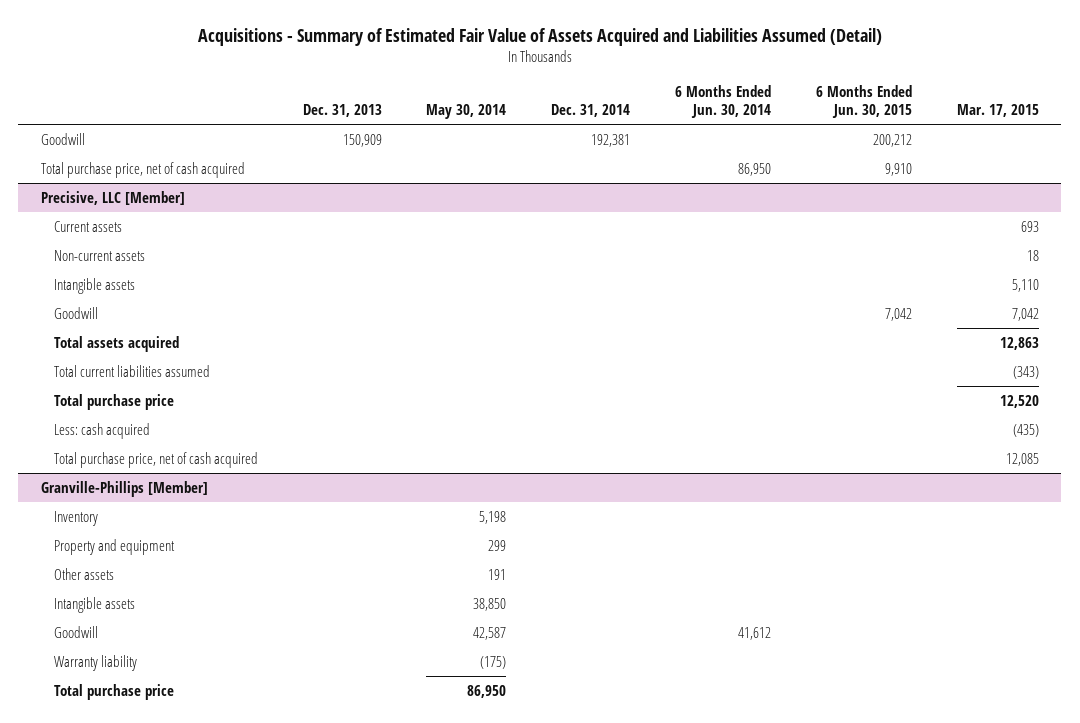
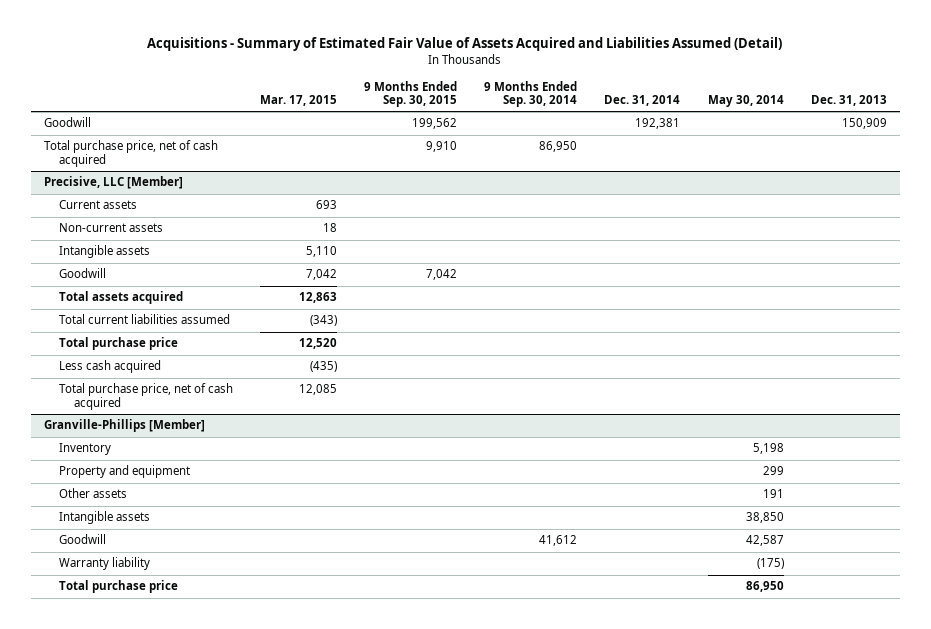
- | Dec. 31, 2013 | May 30, 2014 | Dec. 31, 2014 | 6 Months Ended Jun. 30, 2014 | 6 Months Ended Jun. 30, 2015 | Mar. 17, 2015
+ | Mar. 17, 2015 | 9 Months Ended Sep. 30, 2015 | 9 Months Ended Sep. 30, 2014 | Dec. 31, 2014 | May 30, 2014 | Dec. 31, 2013
@ Precisive, LLC [Member]
- Less: cash acquired | | | | | | (435)
+ Less cash acquired | (435) | | | | |

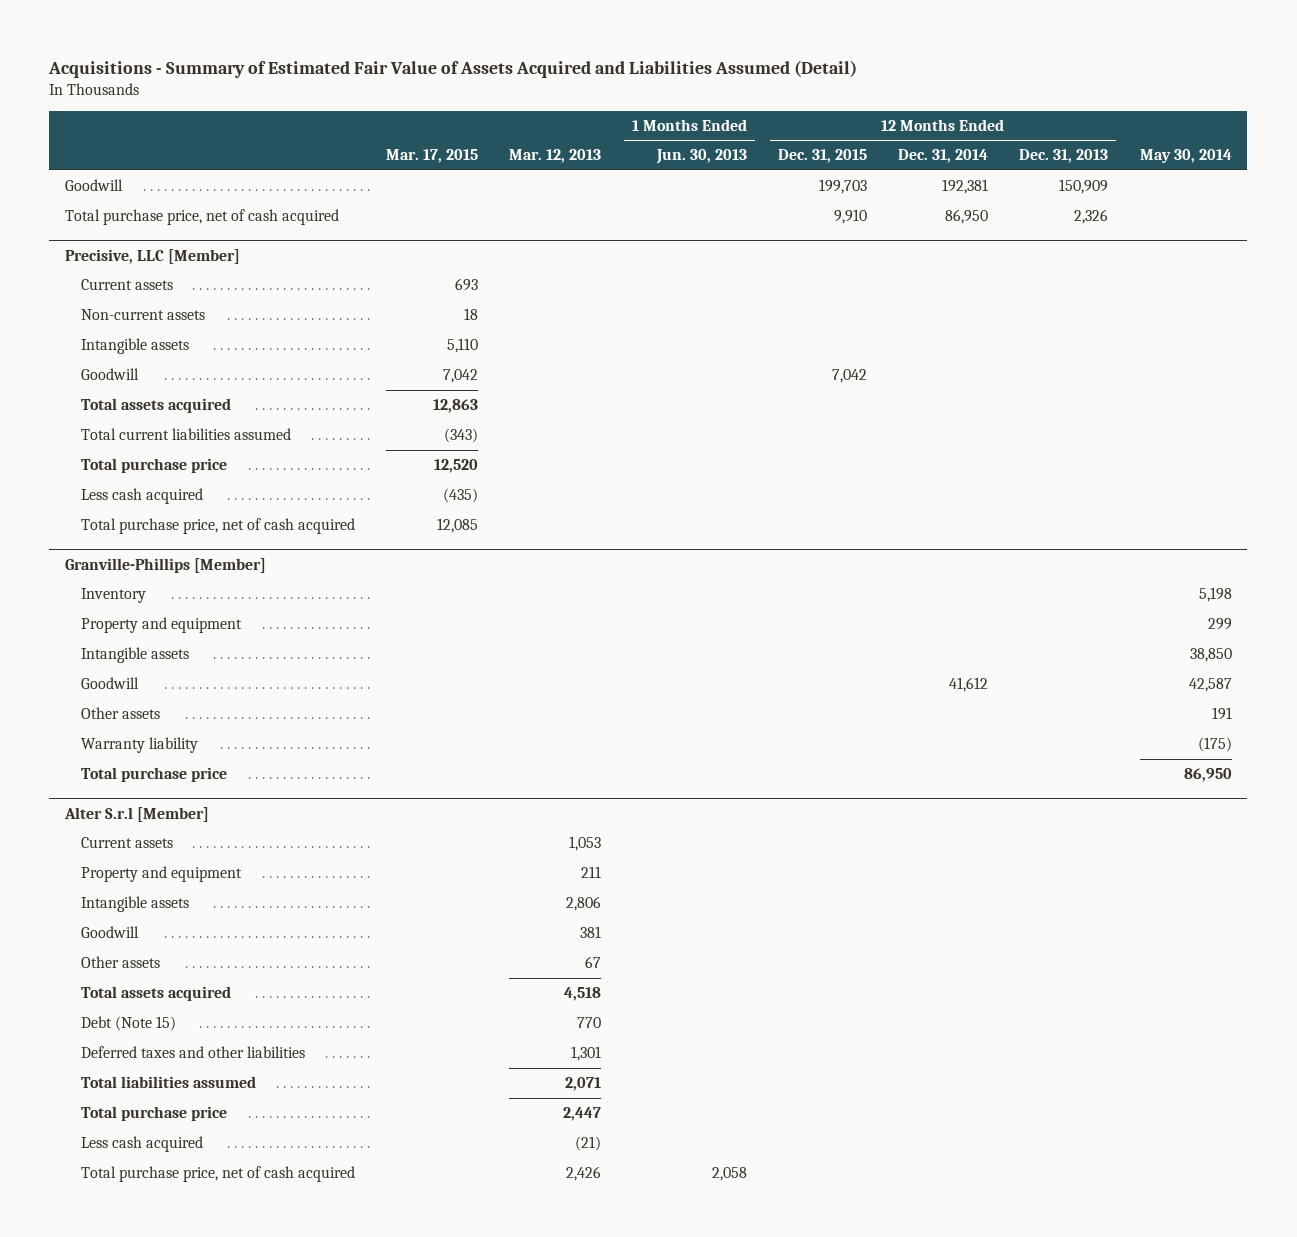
- | Mar. 17, 2015 | 9 Months Ended Sep. 30, 2015 | 9 Months Ended Sep. 30, 2014 | Dec. 31, 2014 | May 30, 2014 | Dec. 31, 2013
+ | Mar. 17, 2015 | Mar. 12, 2013 | 1 Months Ended Jun. 30, 2013 | 12 Months Ended Dec. 31, 2015 | 12 Months Ended Dec. 31, 2014 | 12 Months Ended Dec. 31, 2013 | May 30, 2014
@ Granville-Phillips [Member]
moved down: Other assets | | | | | | | 191
+ Alter S.r.l [Member]
+ Current assets | | 1,053 | | | | |
+ Property and equipment | | 211 | | | | |
+ Intangible assets | | 2,806 | | | | |
+ Goodwill | | 381 | | | | |
+ Other assets | | 67 | | | | |
+ Total assets acquired | | 4,518 | | | | |
+ Debt (Note 15) | | 770 | | | | |
+ Deferred taxes and other liabilities | | 1,301 | | | | |
+ Total liabilities assumed | | 2,071 | | | | |
+ Total purchase price | | 2,447 | | | | |
+ Less cash acquired | | (21) | | | | |
+ Total purchase price, net of cash acquired | | 2,426 | 2,058 | | | |

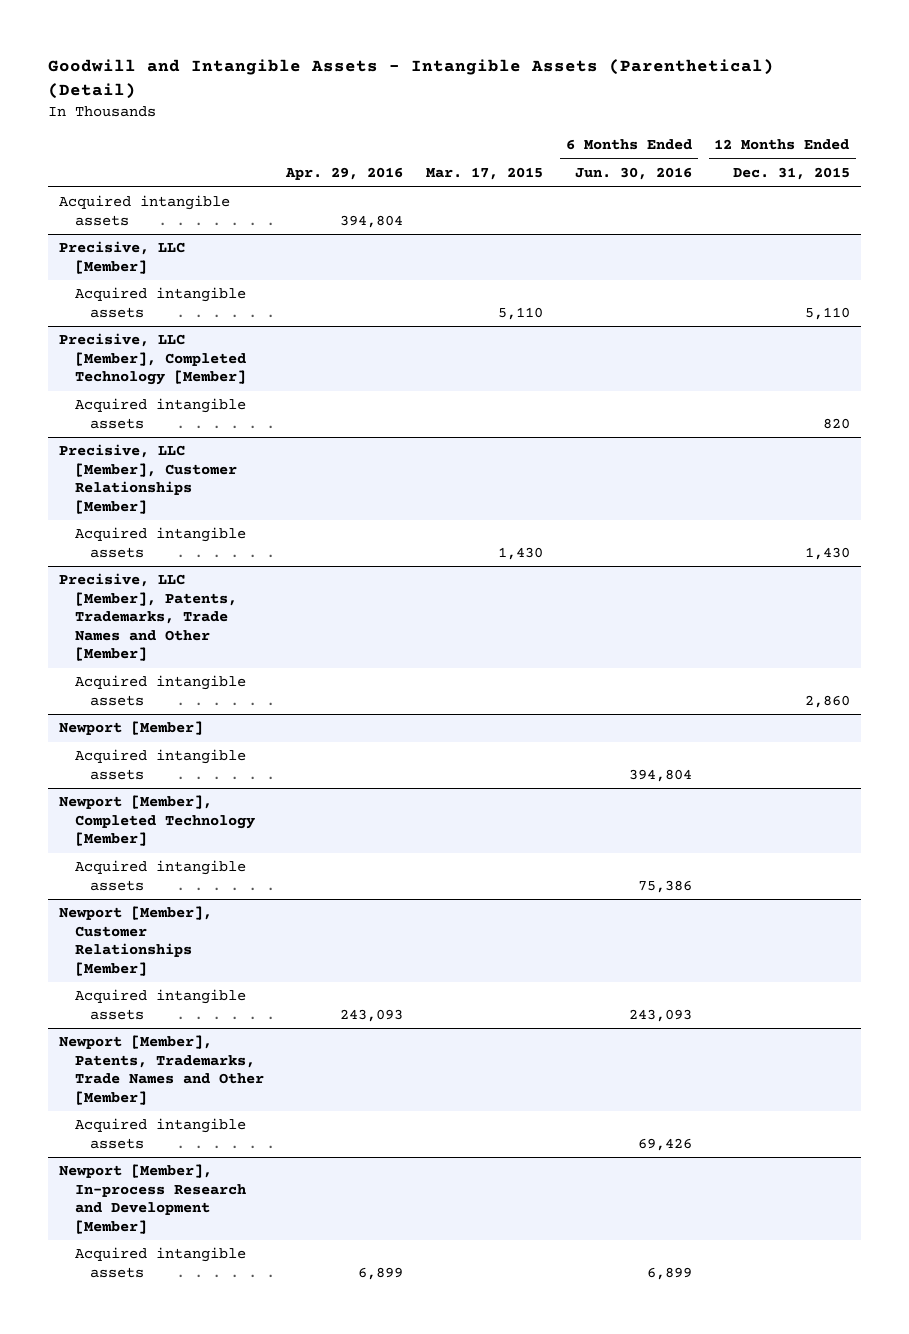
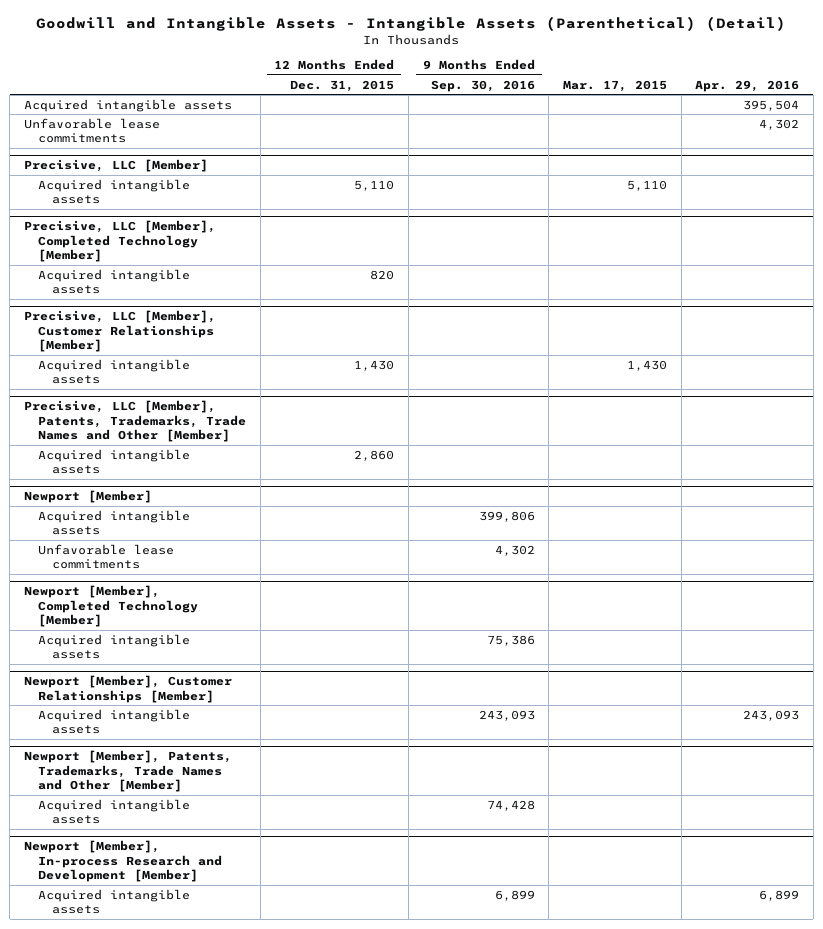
- | Apr. 29, 2016 | Mar. 17, 2015 | 6 Months Ended Jun. 30, 2016 | 12 Months Ended Dec. 31, 2015
+ | 12 Months Ended Dec. 31, 2015 | 9 Months Ended Sep. 30, 2016 | Mar. 17, 2015 | Apr. 29, 2016
- Acquired intangible assets | 394,804 | | |
+ Acquired intangible assets | | | | 395,504
+ Unfavorable lease commitments | | | | 4,302
@ Newport [Member]
+ Unfavorable lease commitments | | 4,302 | |

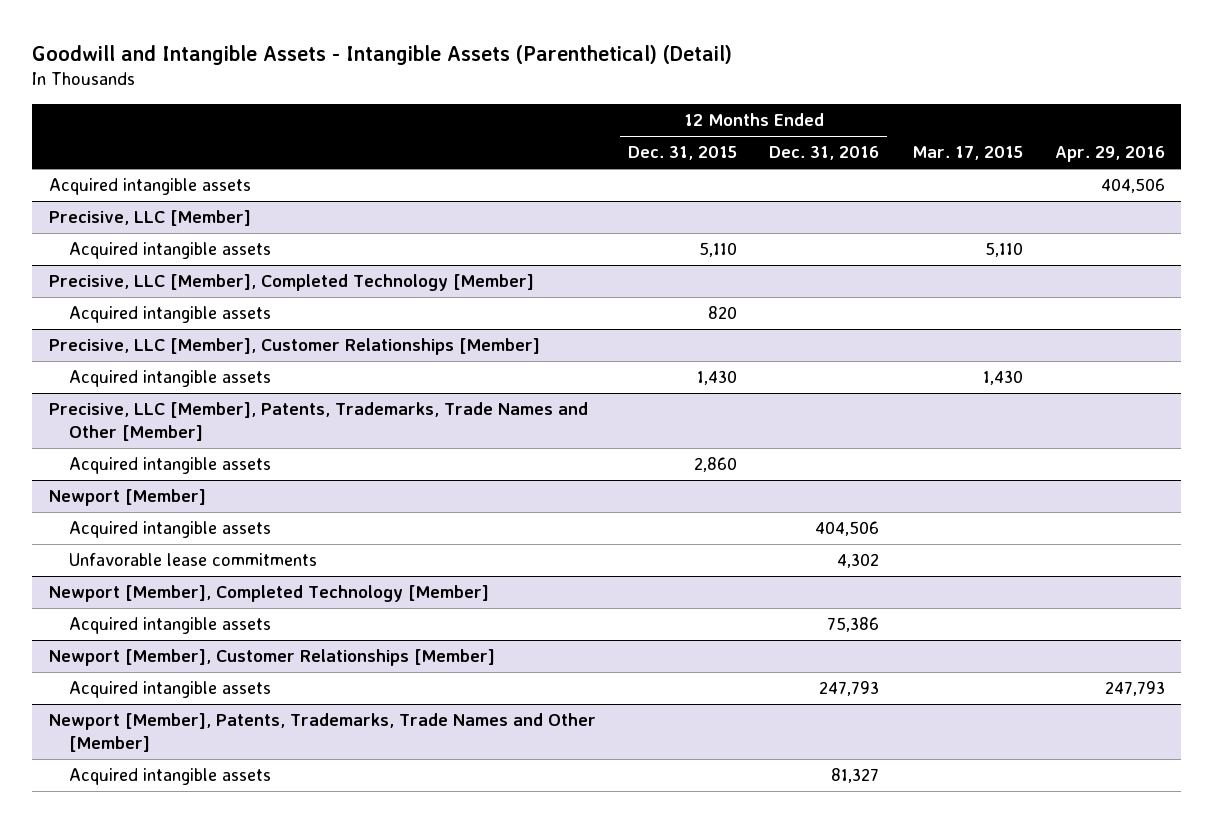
- | 12 Months Ended Dec. 31, 2015 | 9 Months Ended Sep. 30, 2016 | Mar. 17, 2015 | Apr. 29, 2016
+ | 12 Months Ended Dec. 31, 2015 | 12 Months Ended Dec. 31, 2016 | Mar. 17, 2015 | Apr. 29, 2016
- Acquired intangible assets | | | | 395,504
- Unfavorable lease commitments | | | | 4,302
+ Acquired intangible assets | | | | 404,506
@ Newport [Member], Customer Relationships [Member]
- Acquired intangible assets | | 243,093 | | 243,093
+ Acquired intangible assets | | 247,793 | | 247,793
- Newport [Member], In-process Research and Development [Member]
- Acquired intangible assets | | 6,899 | | 6,899

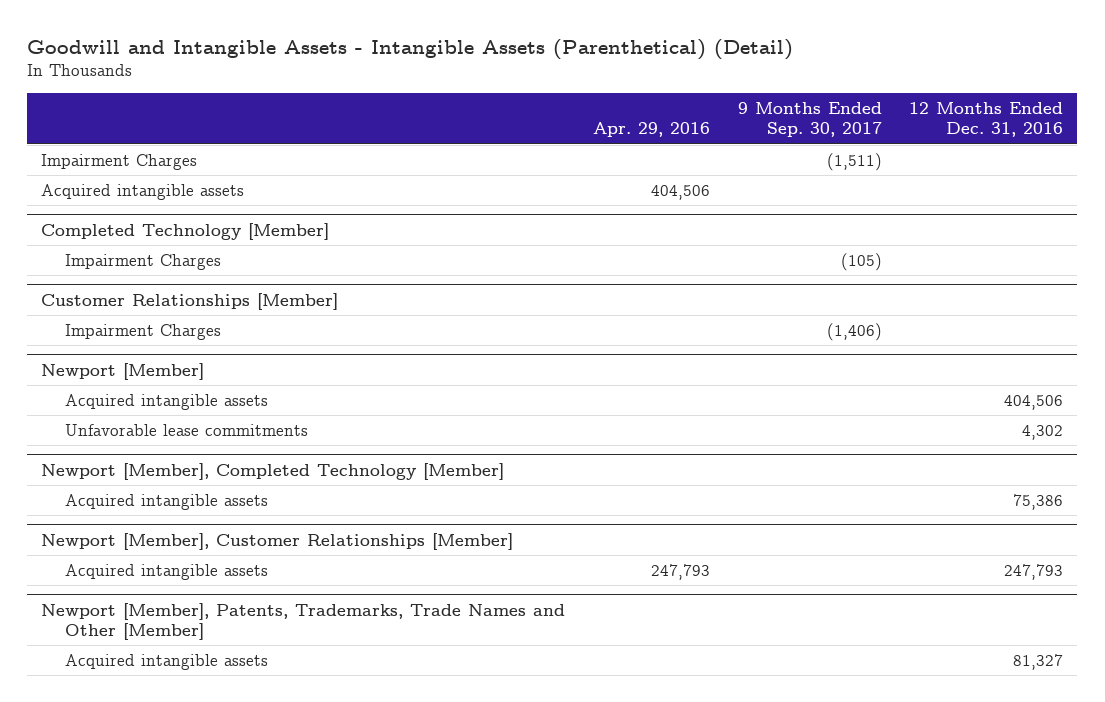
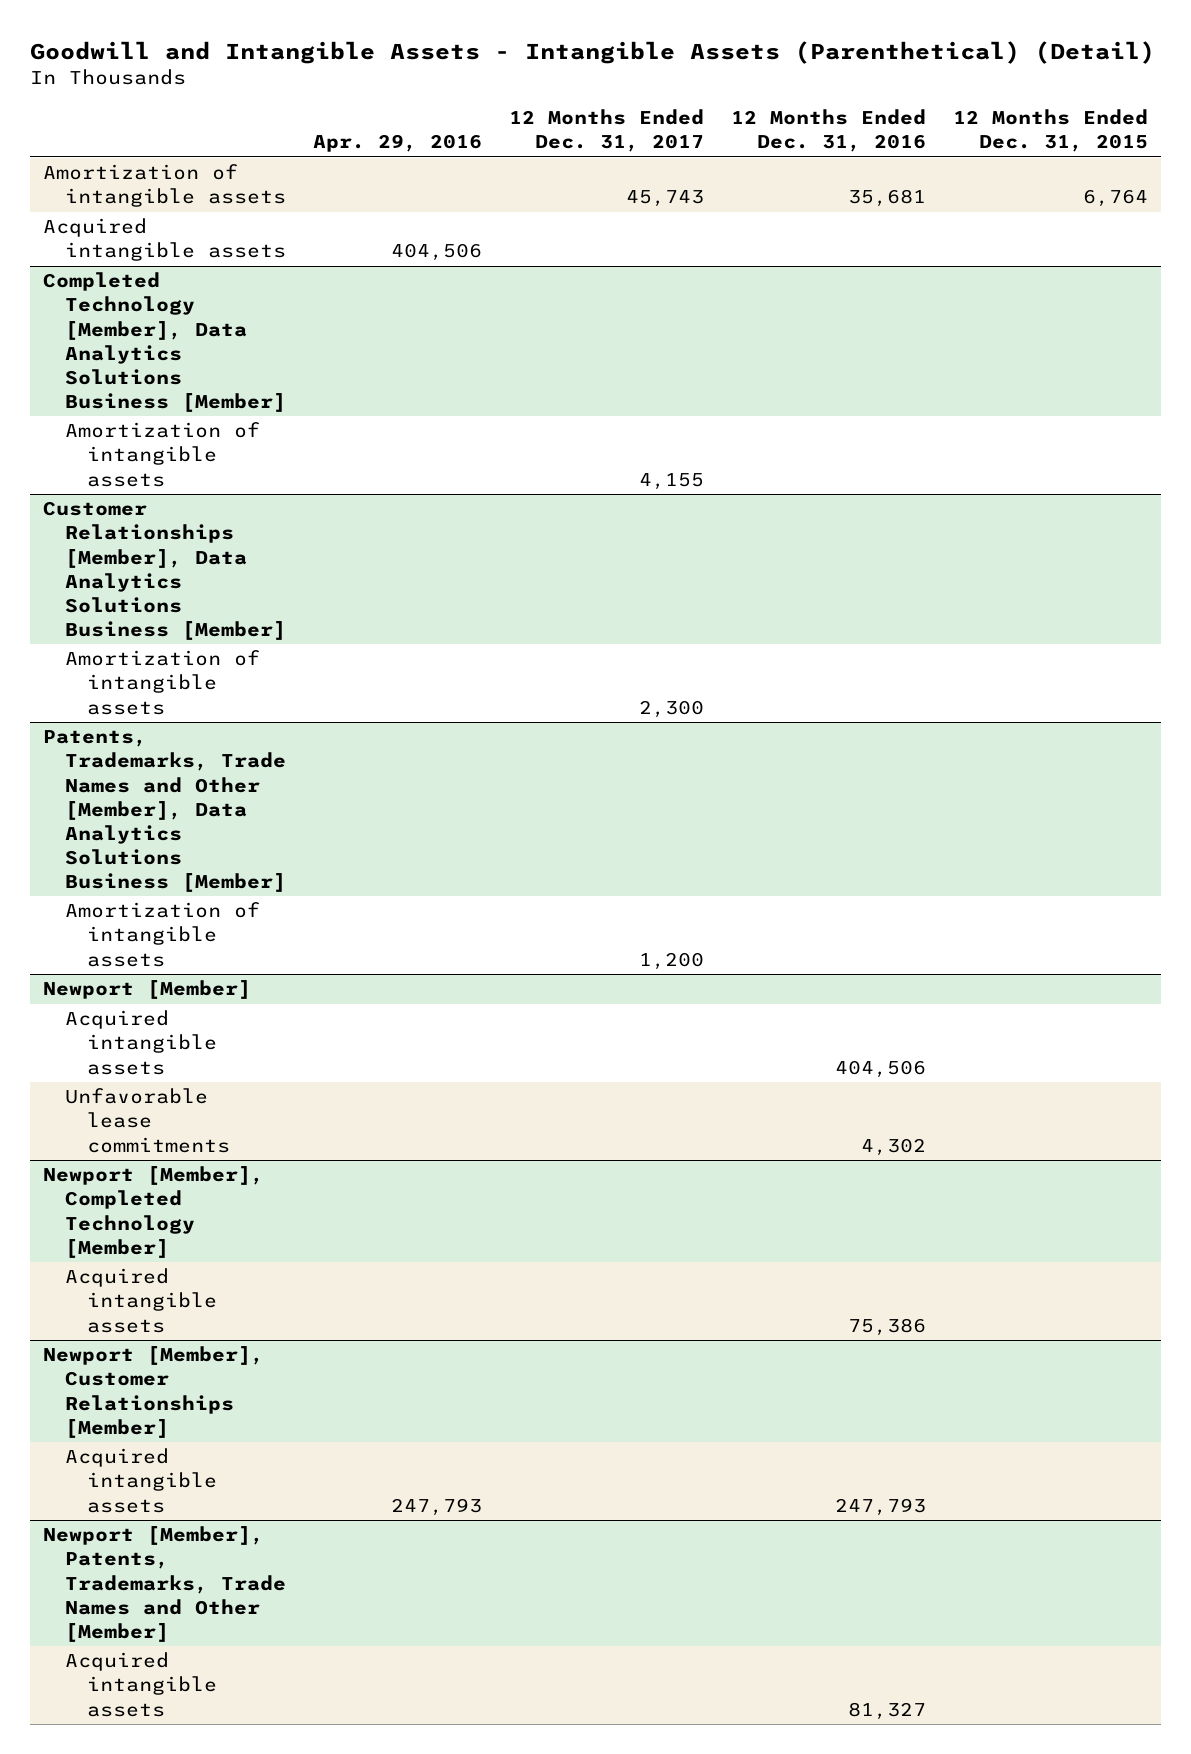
- | Apr. 29, 2016 | 9 Months Ended Sep. 30, 2017 | 12 Months Ended Dec. 31, 2016
+ | Apr. 29, 2016 | 12 Months Ended Dec. 31, 2017 | 12 Months Ended Dec. 31, 2016 | 12 Months Ended Dec. 31, 2015
- Impairment Charges | | (1,511) |
+ Amortization of intangible assets | | 45,743 | 35,681 | 6,764
- Completed Technology [Member]
- Impairment Charges | | (105) |
- Customer Relationships [Member]
- Impairment Charges | | (1,406) |
+ Completed Technology [Member], Data Analytics Solutions Business [Member]
+ Amortization of intangible assets | | 4,155 | |
+ Customer Relationships [Member], Data Analytics Solutions Business [Member]
+ Amortization of intangible assets | | 2,300 | |
+ Patents, Trademarks, Trade Names and Other [Member], Data Analytics Solutions Business [Member]
+ Amortization of intangible assets | | 1,200 | |

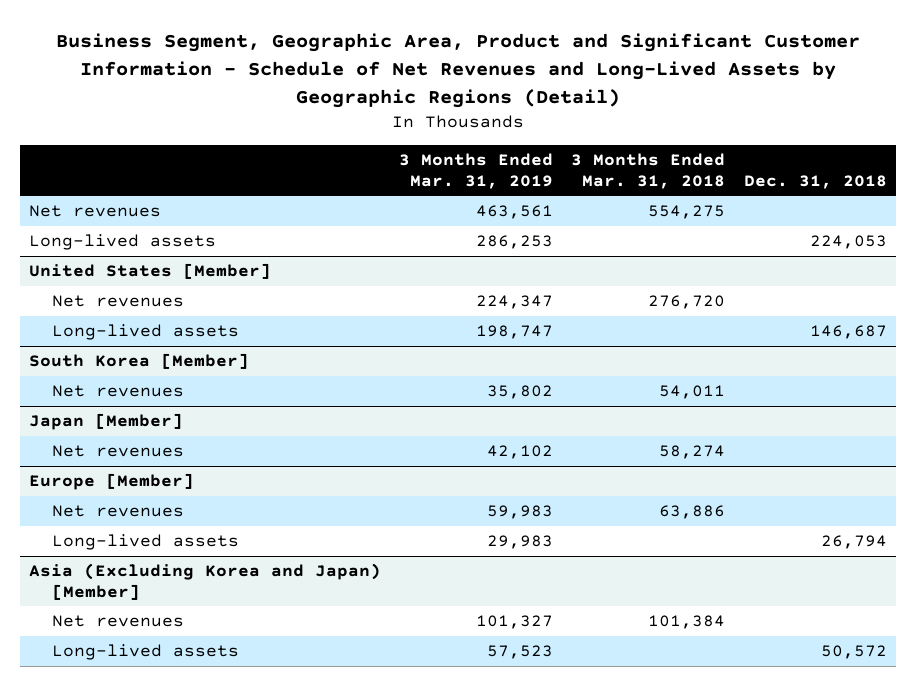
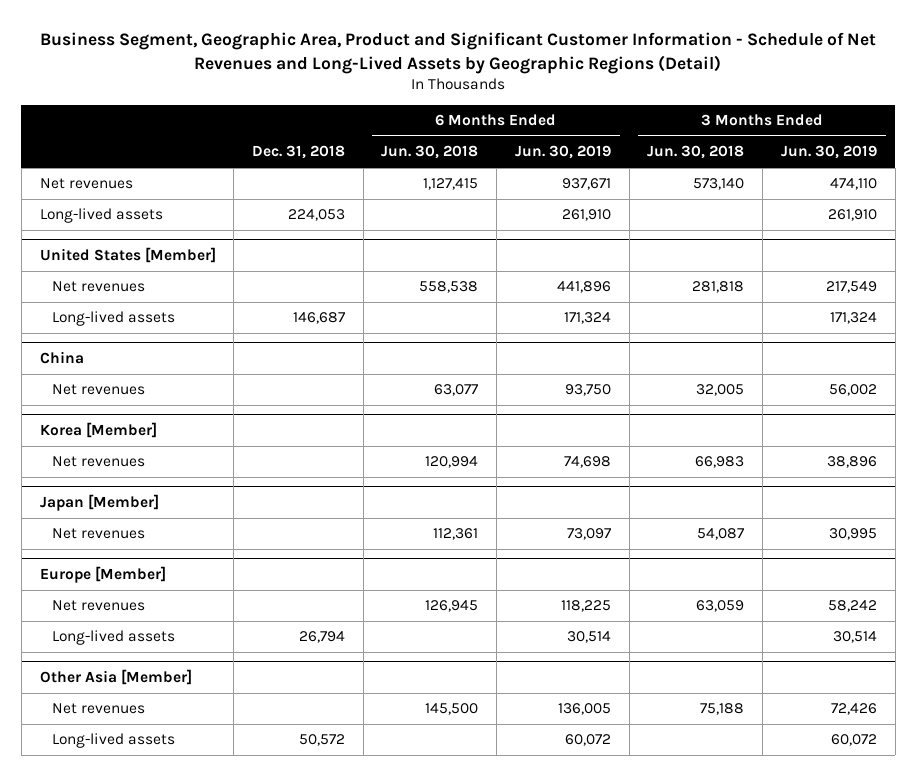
- | 3 Months Ended Mar. 31, 2019 | 3 Months Ended Mar. 31, 2018 | Dec. 31, 2018
+ | Dec. 31, 2018 | 6 Months Ended Jun. 30, 2018 | 6 Months Ended Jun. 30, 2019 | 3 Months Ended Jun. 30, 2018 | 3 Months Ended Jun. 30, 2019
- South Korea [Member]
+ China
+ Net revenues | | 63,077 | 93,750 | 32,005 | 56,002
+ Korea [Member]
- Asia (Excluding Korea and Japan) [Member]
+ Other Asia [Member]

